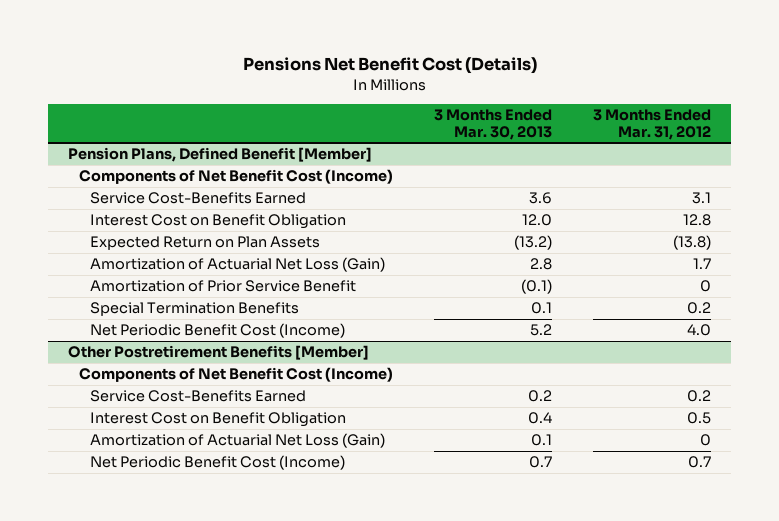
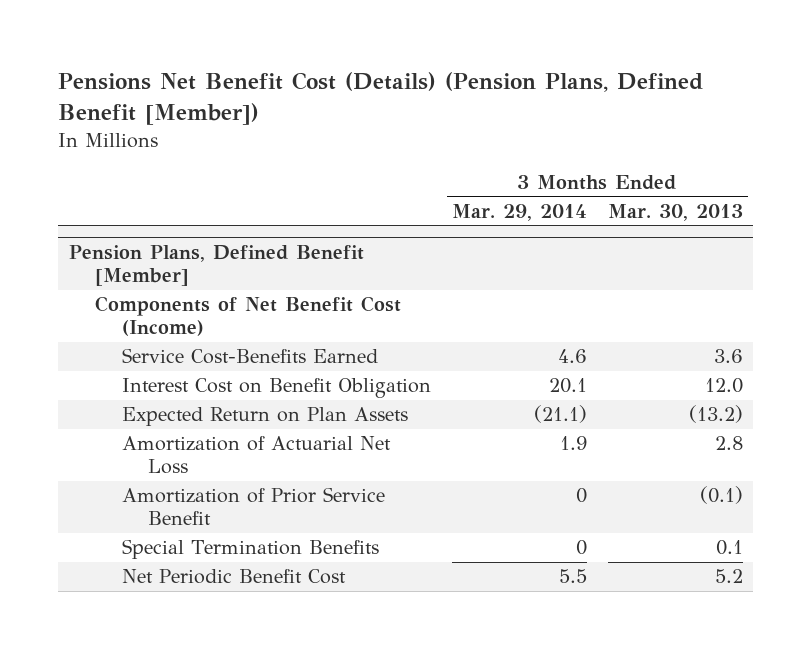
- Pensions Net Benefit Cost (Details)
+ Pensions Net Benefit Cost (Details) (Pension Plans, Defined Benefit [Member])
- | 3 Months Ended Mar. 30, 2013 | 3 Months Ended Mar. 31, 2012
+ | 3 Months Ended Mar. 29, 2014 | 3 Months Ended Mar. 30, 2013
@ Pension Plans, Defined Benefit [Member]
- Amortization of Actuarial Net Loss (Gain) | 2.8 | 1.7
+ Amortization of Actuarial Net Loss | 1.9 | 2.8
- Net Periodic Benefit Cost (Income) | 5.2 | 4.0
- Other Postretirement Benefits [Member]
- Components of Net Benefit Cost (Income)
- Service Cost-Benefits Earned | 0.2 | 0.2
- Interest Cost on Benefit Obligation | 0.4 | 0.5
- Amortization of Actuarial Net Loss (Gain) | 0.1 | 0
- Net Periodic Benefit Cost (Income) | 0.7 | 0.7
@ Pension Plans, Defined Benefit [Member]
+ Net Periodic Benefit Cost | 5.5 | 5.2

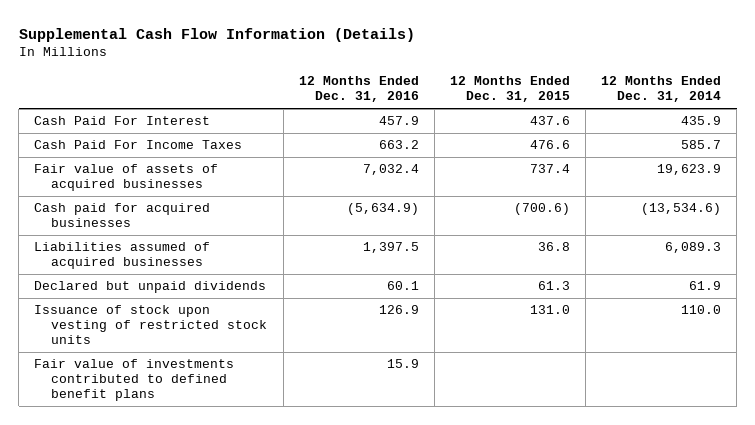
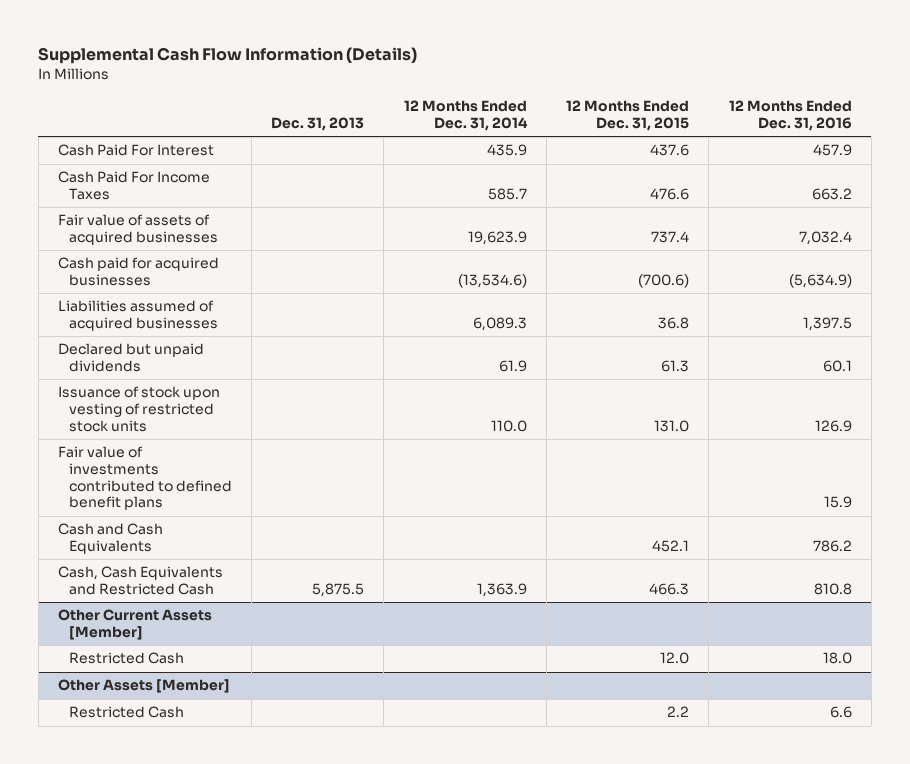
- | 12 Months Ended Dec. 31, 2016 | 12 Months Ended Dec. 31, 2015 | 12 Months Ended Dec. 31, 2014
+ | Dec. 31, 2013 | 12 Months Ended Dec. 31, 2014 | 12 Months Ended Dec. 31, 2015 | 12 Months Ended Dec. 31, 2016
+ Cash and Cash Equivalents | | | 452.1 | 786.2
+ Cash, Cash Equivalents and Restricted Cash | 5,875.5 | 1,363.9 | 466.3 | 810.8
+ Other Current Assets [Member]
+ Restricted Cash | | | 12.0 | 18.0
+ Other Assets [Member]
+ Restricted Cash | | | 2.2 | 6.6

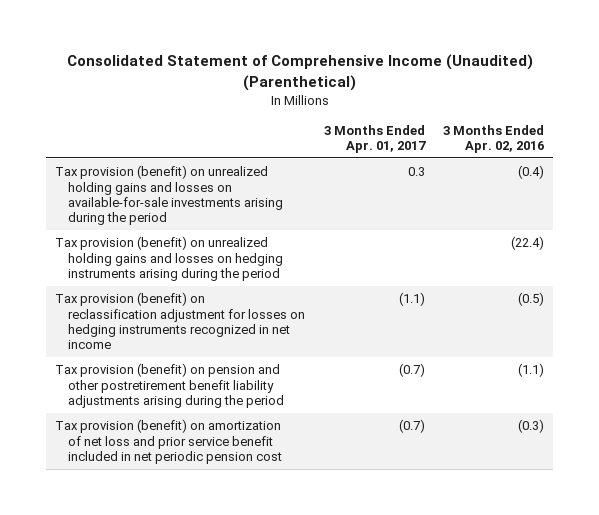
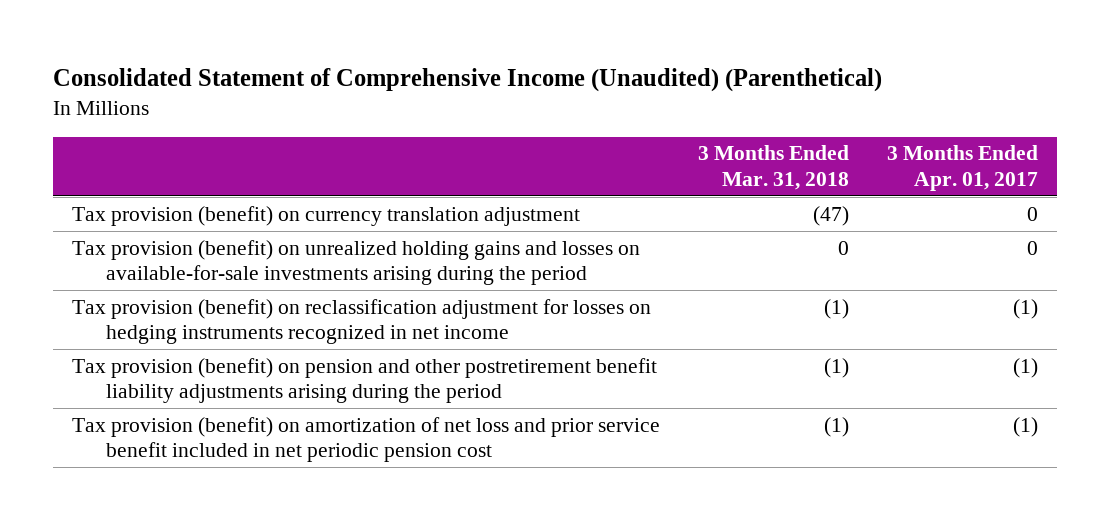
- | 3 Months Ended Apr. 01, 2017 | 3 Months Ended Apr. 02, 2016
+ | 3 Months Ended Mar. 31, 2018 | 3 Months Ended Apr. 01, 2017
- Tax provision (benefit) on unrealized holding gains and losses on available-for-sale investments arising during the period | 0.3 | (0.4)
- Tax provision (benefit) on unrealized holding gains and losses on hedging instruments arising during the period | | (22.4)
- Tax provision (benefit) on reclassification adjustment for losses on hedging instruments recognized in net income | (1.1) | (0.5)
- Tax provision (benefit) on pension and other postretirement benefit liability adjustments arising during the period | (0.7) | (1.1)
- Tax provision (benefit) on amortization of net loss and prior service benefit included in net periodic pension cost | (0.7) | (0.3)
+ Tax provision (benefit) on currency translation adjustment | (47) | 0
+ Tax provision (benefit) on unrealized holding gains and losses on available-for-sale investments arising during the period | 0 | 0
+ Tax provision (benefit) on reclassification adjustment for losses on hedging instruments recognized in net income | (1) | (1)
+ Tax provision (benefit) on pension and other postretirement benefit liability adjustments arising during the period | (1) | (1)
+ Tax provision (benefit) on amortization of net loss and prior service benefit included in net periodic pension cost | (1) | (1)

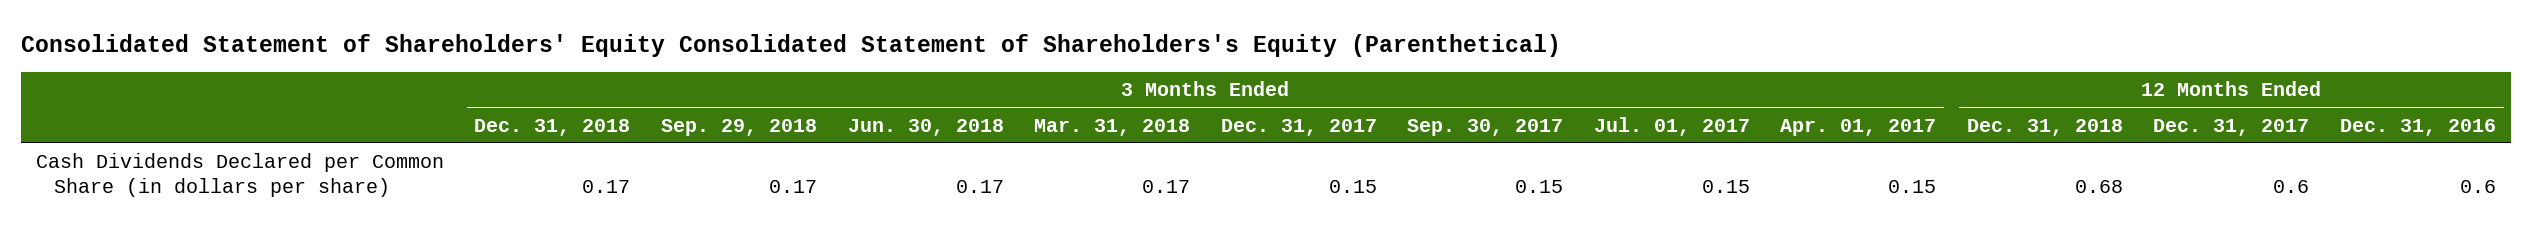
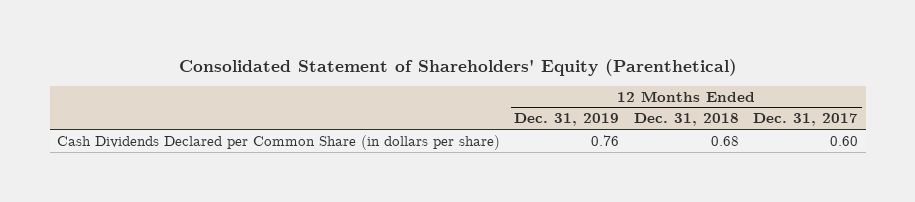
- Consolidated Statement of Shareholders' Equity Consolidated Statement of Shareholders's Equity (Parenthetical)
+ Consolidated Statement of Shareholders' Equity (Parenthetical)
- | 3 Months Ended Dec. 31, 2018 | 3 Months Ended Sep. 29, 2018 | 3 Months Ended Jun. 30, 2018 | 3 Months Ended Mar. 31, 2018 | 3 Months Ended Dec. 31, 2017 | 3 Months Ended Sep. 30, 2017 | 3 Months Ended Jul. 01, 2017 | 3 Months Ended Apr. 01, 2017 | 12 Months Ended Dec. 31, 2018 | 12 Months Ended Dec. 31, 2017 | 12 Months Ended Dec. 31, 2016
+ | 12 Months Ended Dec. 31, 2019 | 12 Months Ended Dec. 31, 2018 | 12 Months Ended Dec. 31, 2017
- Cash Dividends Declared per Common Share (in dollars per share) | 0.17 | 0.17 | 0.17 | 0.17 | 0.15 | 0.15 | 0.15 | 0.15 | 0.68 | 0.6 | 0.6
+ Cash Dividends Declared per Common Share (in dollars per share) | 0.76 | 0.68 | 0.60

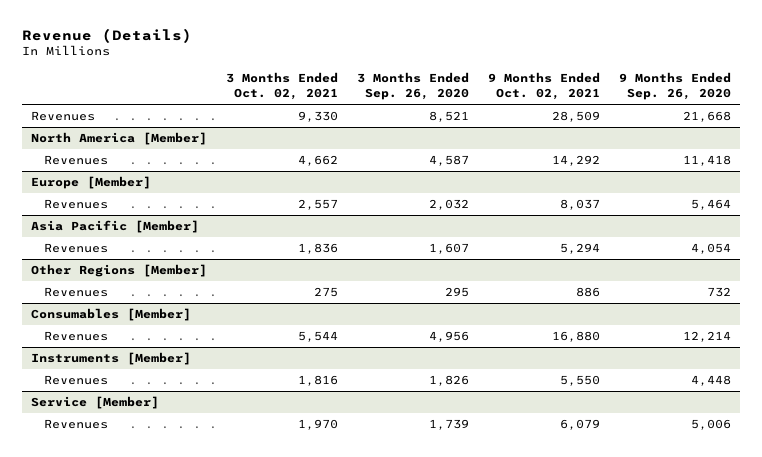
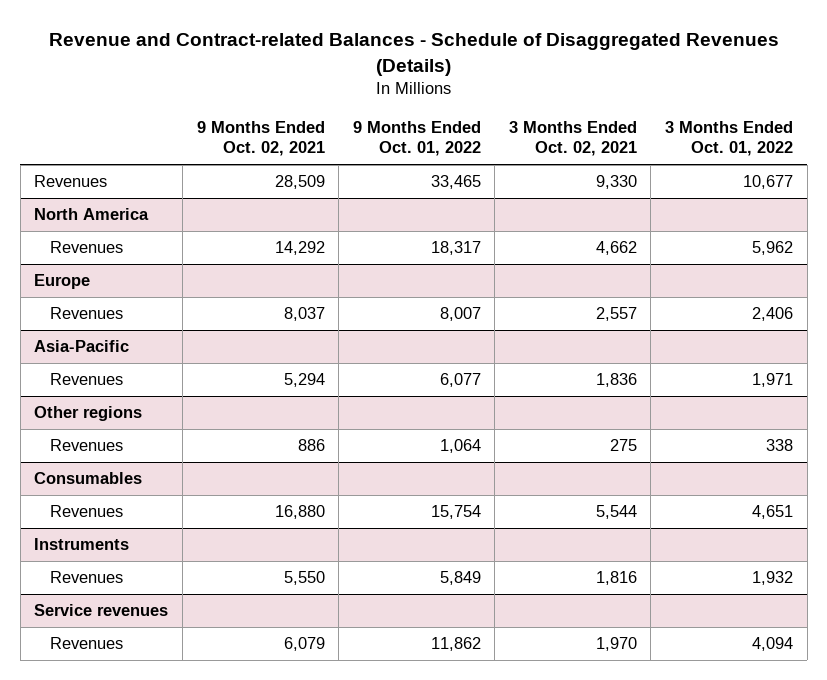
- Revenue (Details)
+ Revenue and Contract-related Balances - Schedule of Disaggregated Revenues (Details)
- | 3 Months Ended Oct. 02, 2021 | 3 Months Ended Sep. 26, 2020 | 9 Months Ended Oct. 02, 2021 | 9 Months Ended Sep. 26, 2020
+ | 9 Months Ended Oct. 02, 2021 | 9 Months Ended Oct. 01, 2022 | 3 Months Ended Oct. 02, 2021 | 3 Months Ended Oct. 01, 2022
- North America [Member]
+ North America
- Europe [Member]
+ Europe
- Asia Pacific [Member]
+ Asia-Pacific
- Other Regions [Member]
+ Other regions
- Consumables [Member]
+ Consumables
- Instruments [Member]
+ Instruments
- Service [Member]
+ Service revenues

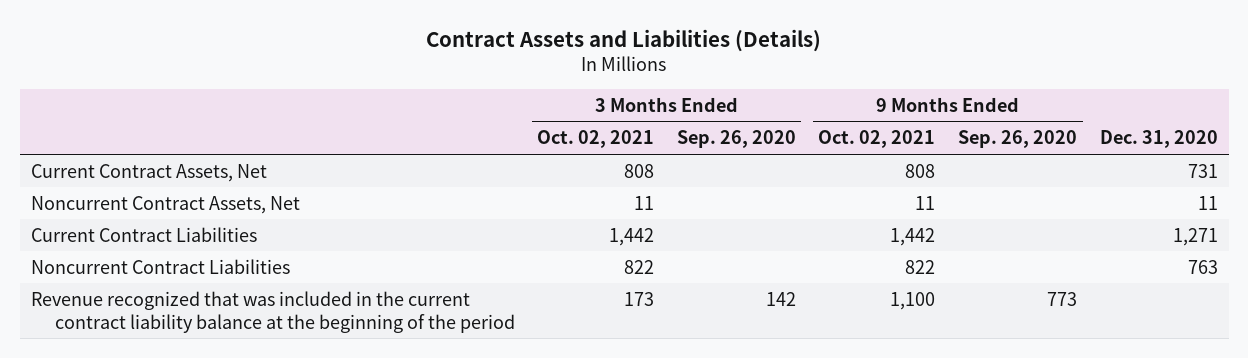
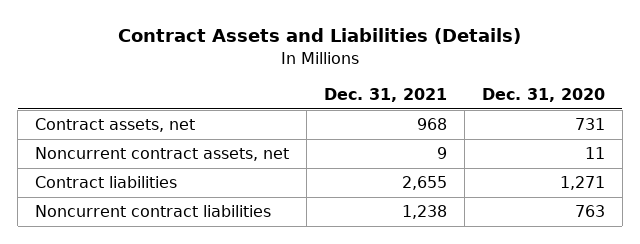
- | 3 Months Ended Oct. 02, 2021 | 3 Months Ended Sep. 26, 2020 | 9 Months Ended Oct. 02, 2021 | 9 Months Ended Sep. 26, 2020 | Dec. 31, 2020
+ | Dec. 31, 2021 | Dec. 31, 2020
- Current Contract Assets, Net | 808 | | 808 | | 731
- Noncurrent Contract Assets, Net | 11 | | 11 | | 11
- Current Contract Liabilities | 1,442 | | 1,442 | | 1,271
- Noncurrent Contract Liabilities | 822 | | 822 | | 763
- Revenue recognized that was included in the current contract liability balance at the beginning of the period | 173 | 142 | 1,100 | 773 |
+ Contract assets, net | 968 | 731
+ Noncurrent contract assets, net | 9 | 11
+ Contract liabilities | 2,655 | 1,271
+ Noncurrent contract liabilities | 1,238 | 763

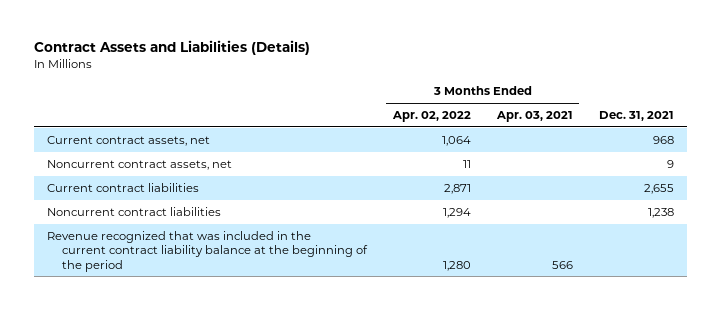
- | Dec. 31, 2021 | Dec. 31, 2020
+ | 3 Months Ended Apr. 02, 2022 | 3 Months Ended Apr. 03, 2021 | Dec. 31, 2021
- Contract assets, net | 968 | 731
+ Current contract assets, net | 1,064 | | 968
- Contract liabilities | 2,655 | 1,271
+ Current contract liabilities | 2,871 | | 2,655
+ Revenue recognized that was included in the current contract liability balance at the beginning of the period | 1,280 | 566 |

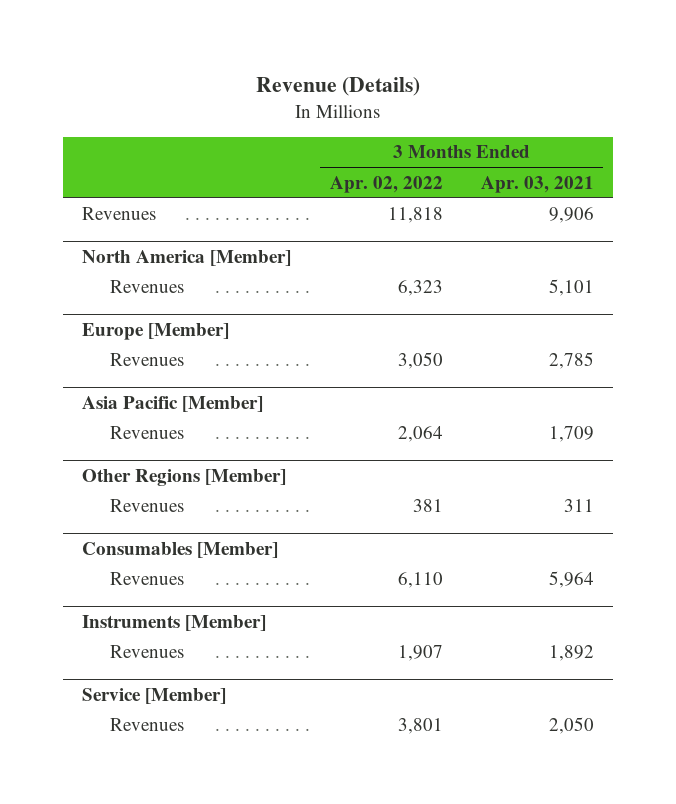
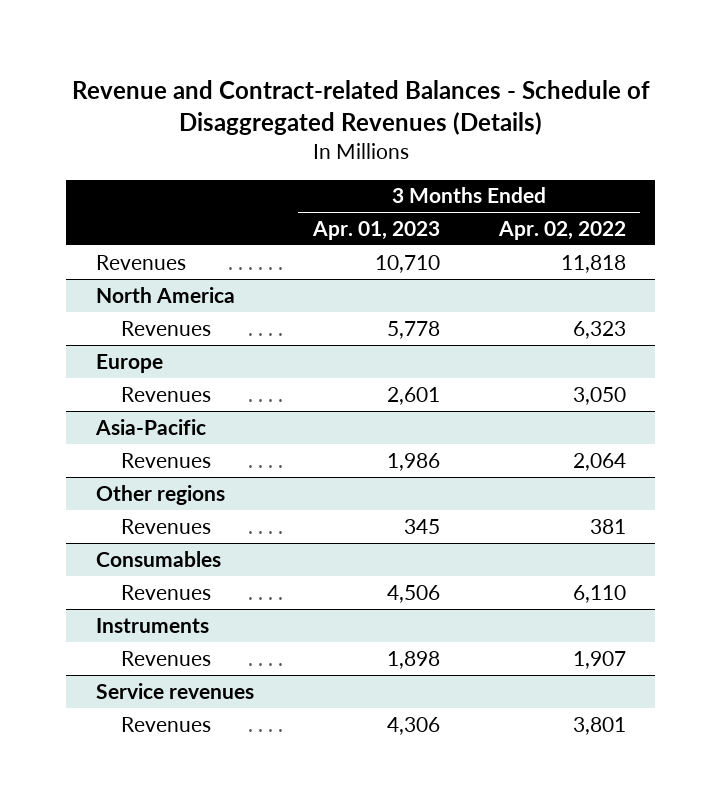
- Revenue (Details)
+ Revenue and Contract-related Balances - Schedule of Disaggregated Revenues (Details)
- | 3 Months Ended Apr. 02, 2022 | 3 Months Ended Apr. 03, 2021
+ | 3 Months Ended Apr. 01, 2023 | 3 Months Ended Apr. 02, 2022
- North America [Member]
+ North America
- Europe [Member]
+ Europe
- Asia Pacific [Member]
+ Asia-Pacific
- Other Regions [Member]
+ Other regions
- Consumables [Member]
+ Consumables
- Instruments [Member]
+ Instruments
- Service [Member]
+ Service revenues

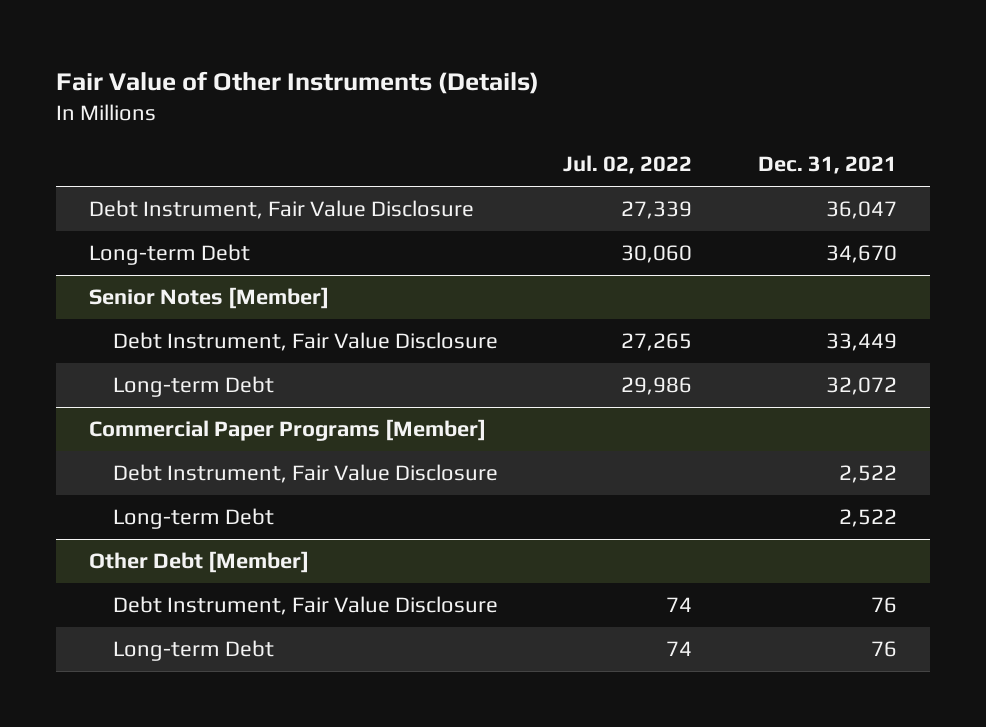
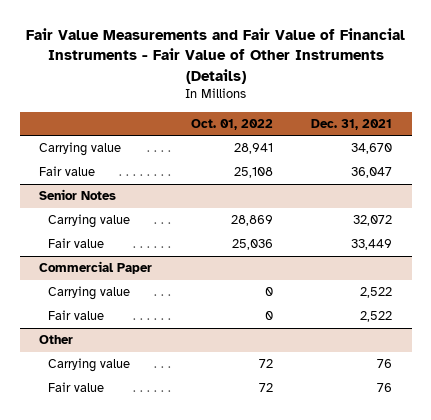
- Fair Value of Other Instruments (Details)
+ Fair Value Measurements and Fair Value of Financial Instruments - Fair Value of Other Instruments (Details)
- | Jul. 02, 2022 | Dec. 31, 2021
+ | Oct. 01, 2022 | Dec. 31, 2021
- Debt Instrument, Fair Value Disclosure | 27,339 | 36,047
- Long-term Debt | 30,060 | 34,670
- Senior Notes [Member]
- Debt Instrument, Fair Value Disclosure | 27,265 | 33,449
- Long-term Debt | 29,986 | 32,072
- Commercial Paper Programs [Member]
- Debt Instrument, Fair Value Disclosure | | 2,522
- Long-term Debt | | 2,522
- Other Debt [Member]
- Debt Instrument, Fair Value Disclosure | 74 | 76
- Long-term Debt | 74 | 76
+ Carrying value | 28,941 | 34,670
+ Fair value | 25,108 | 36,047
+ Senior Notes
+ Carrying value | 28,869 | 32,072
+ Fair value | 25,036 | 33,449
+ Commercial Paper
+ Carrying value | 0 | 2,522
+ Fair value | 0 | 2,522
+ Other
+ Carrying value | 72 | 76
+ Fair value | 72 | 76

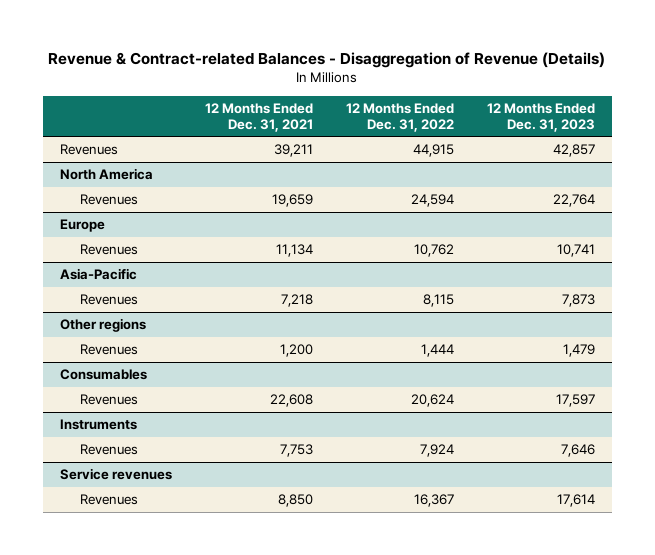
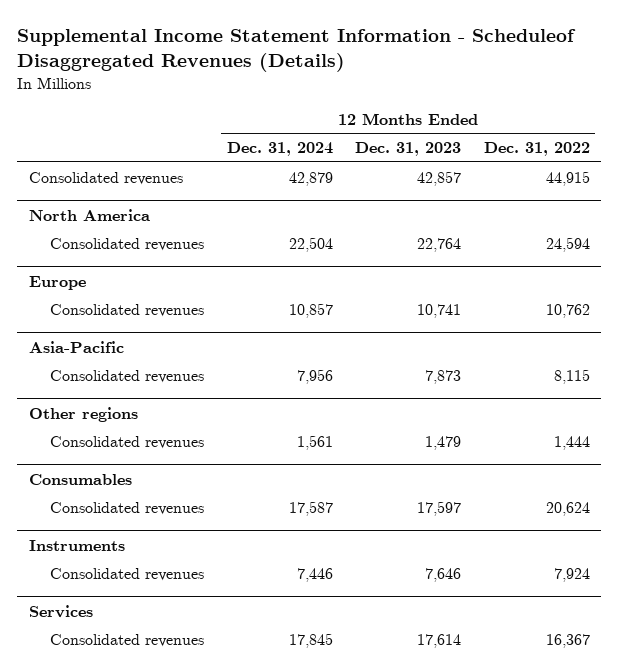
- Revenue & Contract-related Balances - Disaggregation of Revenue (Details)
+ Supplemental Income Statement Information - Scheduleof Disaggregated Revenues (Details)
- | 12 Months Ended Dec. 31, 2021 | 12 Months Ended Dec. 31, 2022 | 12 Months Ended Dec. 31, 2023
+ | 12 Months Ended Dec. 31, 2024 | 12 Months Ended Dec. 31, 2023 | 12 Months Ended Dec. 31, 2022
- Revenues | 39,211 | 44,915 | 42,857
+ Consolidated revenues | 42,879 | 42,857 | 44,915
@ North America
- Revenues | 19,659 | 24,594 | 22,764
+ Consolidated revenues | 22,504 | 22,764 | 24,594
@ Europe
- Revenues | 11,134 | 10,762 | 10,741
+ Consolidated revenues | 10,857 | 10,741 | 10,762
@ Asia-Pacific
- Revenues | 7,218 | 8,115 | 7,873
+ Consolidated revenues | 7,956 | 7,873 | 8,115
@ Other regions
- Revenues | 1,200 | 1,444 | 1,479
+ Consolidated revenues | 1,561 | 1,479 | 1,444
@ Consumables
- Revenues | 22,608 | 20,624 | 17,597
+ Consolidated revenues | 17,587 | 17,597 | 20,624
@ Instruments
- Revenues | 7,753 | 7,924 | 7,646
- Service revenues
- Revenues | 8,850 | 16,367 | 17,614
@ Instruments
+ Consolidated revenues | 7,446 | 7,646 | 7,924
+ Services
+ Consolidated revenues | 17,845 | 17,614 | 16,367

